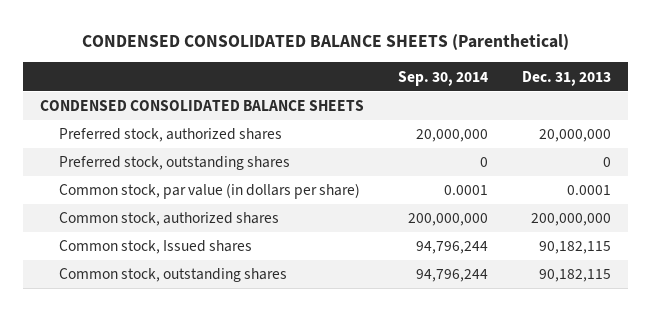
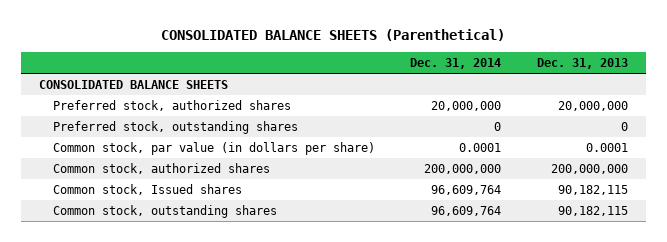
- CONDENSED CONSOLIDATED BALANCE SHEETS (Parenthetical)
+ CONSOLIDATED BALANCE SHEETS (Parenthetical)
- | Sep. 30, 2014 | Dec. 31, 2013
+ | Dec. 31, 2014 | Dec. 31, 2013
- CONDENSED CONSOLIDATED BALANCE SHEETS
+ CONSOLIDATED BALANCE SHEETS

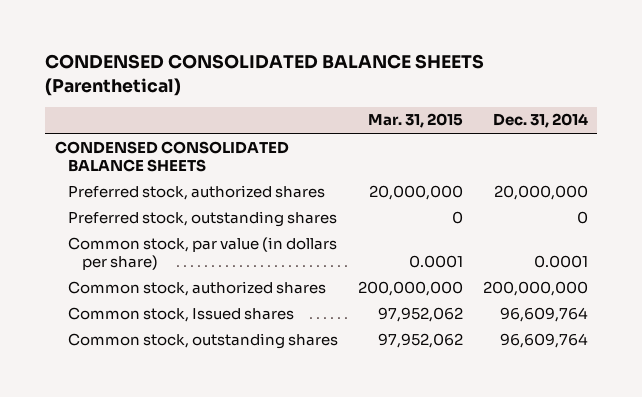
- CONSOLIDATED BALANCE SHEETS (Parenthetical)
+ CONDENSED CONSOLIDATED BALANCE SHEETS (Parenthetical)
- | Dec. 31, 2014 | Dec. 31, 2013
+ | Mar. 31, 2015 | Dec. 31, 2014
- CONSOLIDATED BALANCE SHEETS
+ CONDENSED CONSOLIDATED BALANCE SHEETS

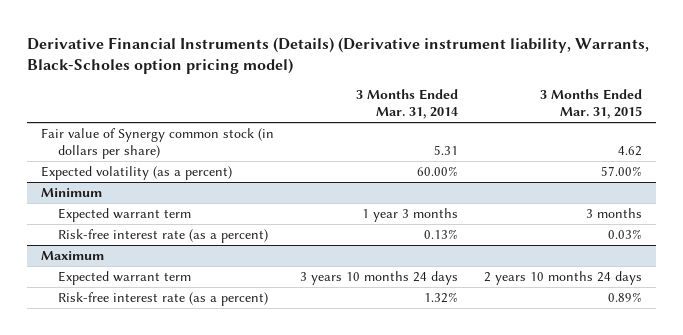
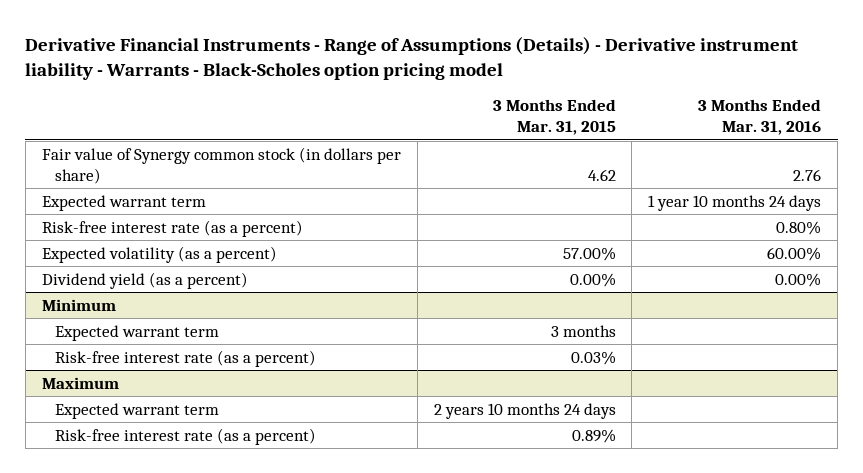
- Derivative Financial Instruments (Details) (Derivative instrument liability, Warrants, Black-Scholes option pricing model)
+ Derivative Financial Instruments - Range of Assumptions (Details) - Derivative instrument liability - Warrants - Black-Scholes option pricing model
- | 3 Months Ended Mar. 31, 2014 | 3 Months Ended Mar. 31, 2015
+ | 3 Months Ended Mar. 31, 2015 | 3 Months Ended Mar. 31, 2016
+ Expected warrant term | | 1 year 10 months 24 days
+ Risk-free interest rate (as a percent) | | 0.80%
+ Dividend yield (as a percent) | 0.00% | 0.00%

